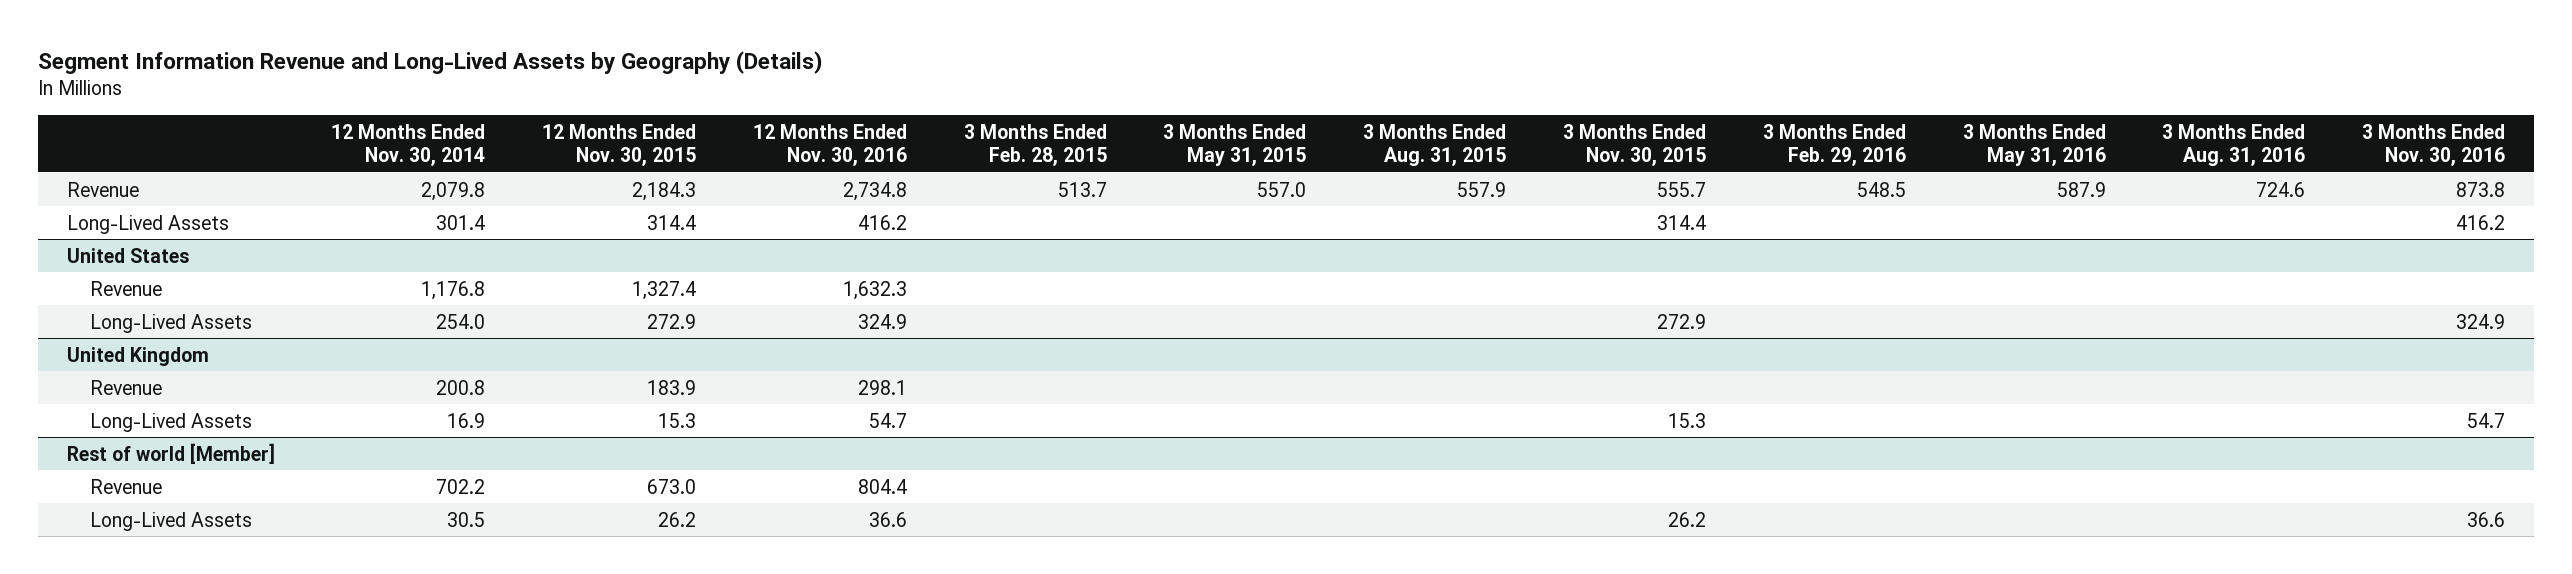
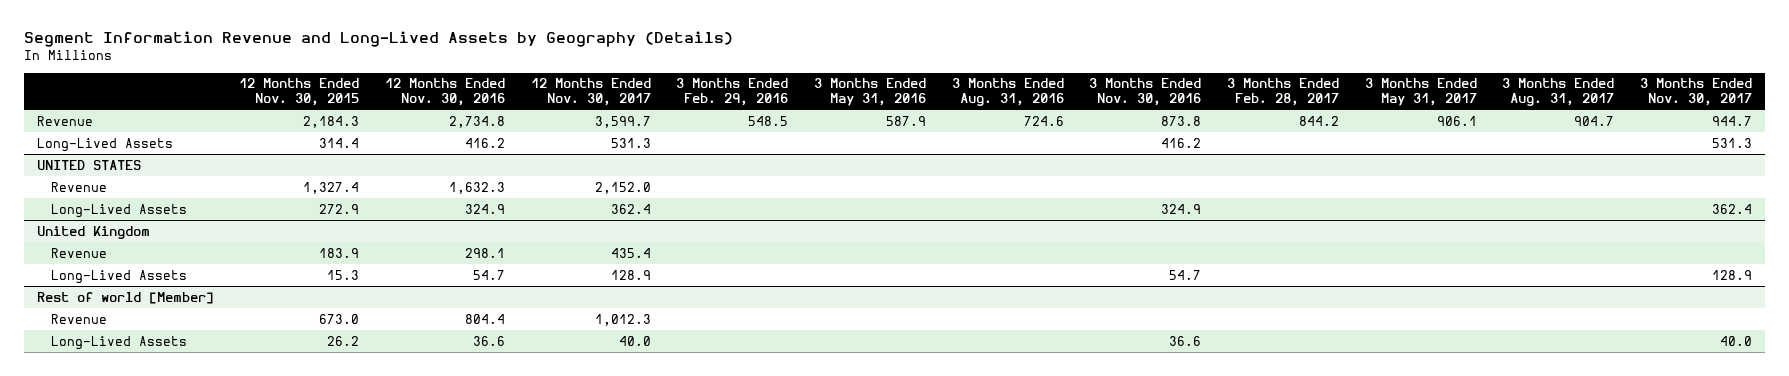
- | 12 Months Ended Nov. 30, 2014 | 12 Months Ended Nov. 30, 2015 | 12 Months Ended Nov. 30, 2016 | 3 Months Ended Feb. 28, 2015 | 3 Months Ended May 31, 2015 | 3 Months Ended Aug. 31, 2015 | 3 Months Ended Nov. 30, 2015 | 3 Months Ended Feb. 29, 2016 | 3 Months Ended May 31, 2016 | 3 Months Ended Aug. 31, 2016 | 3 Months Ended Nov. 30, 2016
+ | 12 Months Ended Nov. 30, 2015 | 12 Months Ended Nov. 30, 2016 | 12 Months Ended Nov. 30, 2017 | 3 Months Ended Feb. 29, 2016 | 3 Months Ended May 31, 2016 | 3 Months Ended Aug. 31, 2016 | 3 Months Ended Nov. 30, 2016 | 3 Months Ended Feb. 28, 2017 | 3 Months Ended May 31, 2017 | 3 Months Ended Aug. 31, 2017 | 3 Months Ended Nov. 30, 2017
- United States
+ UNITED STATES

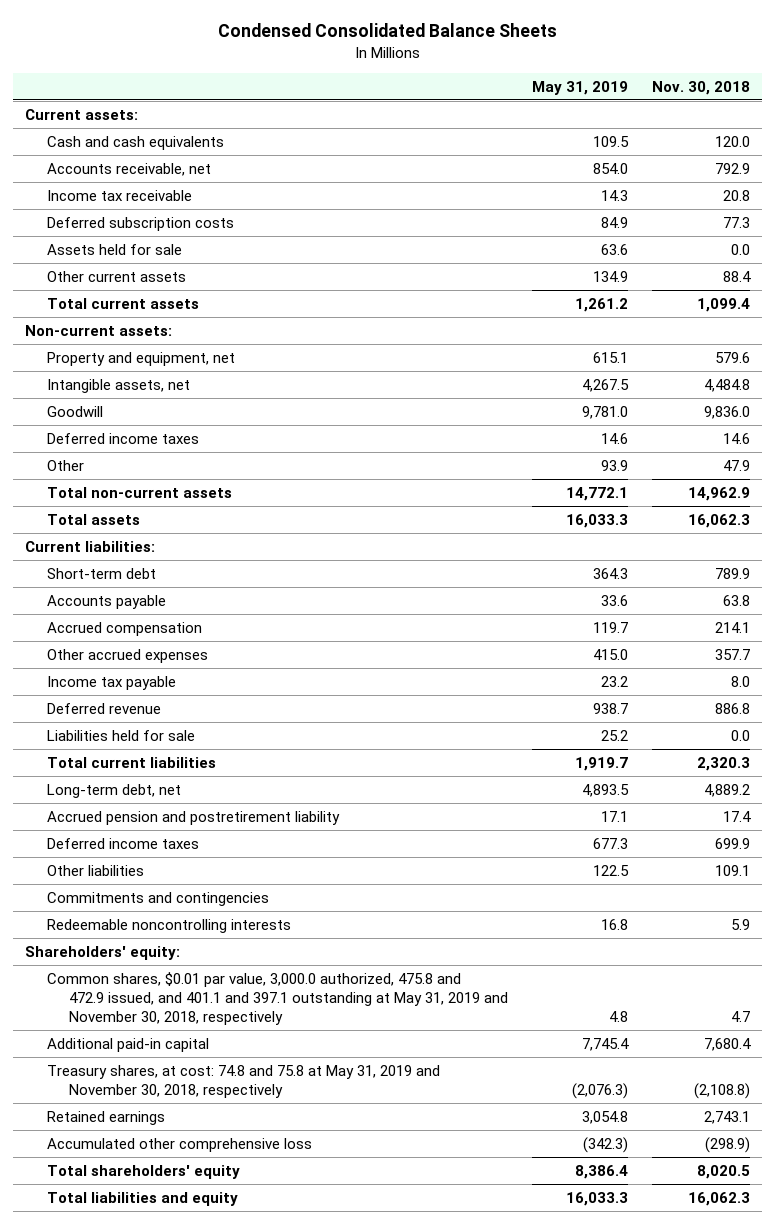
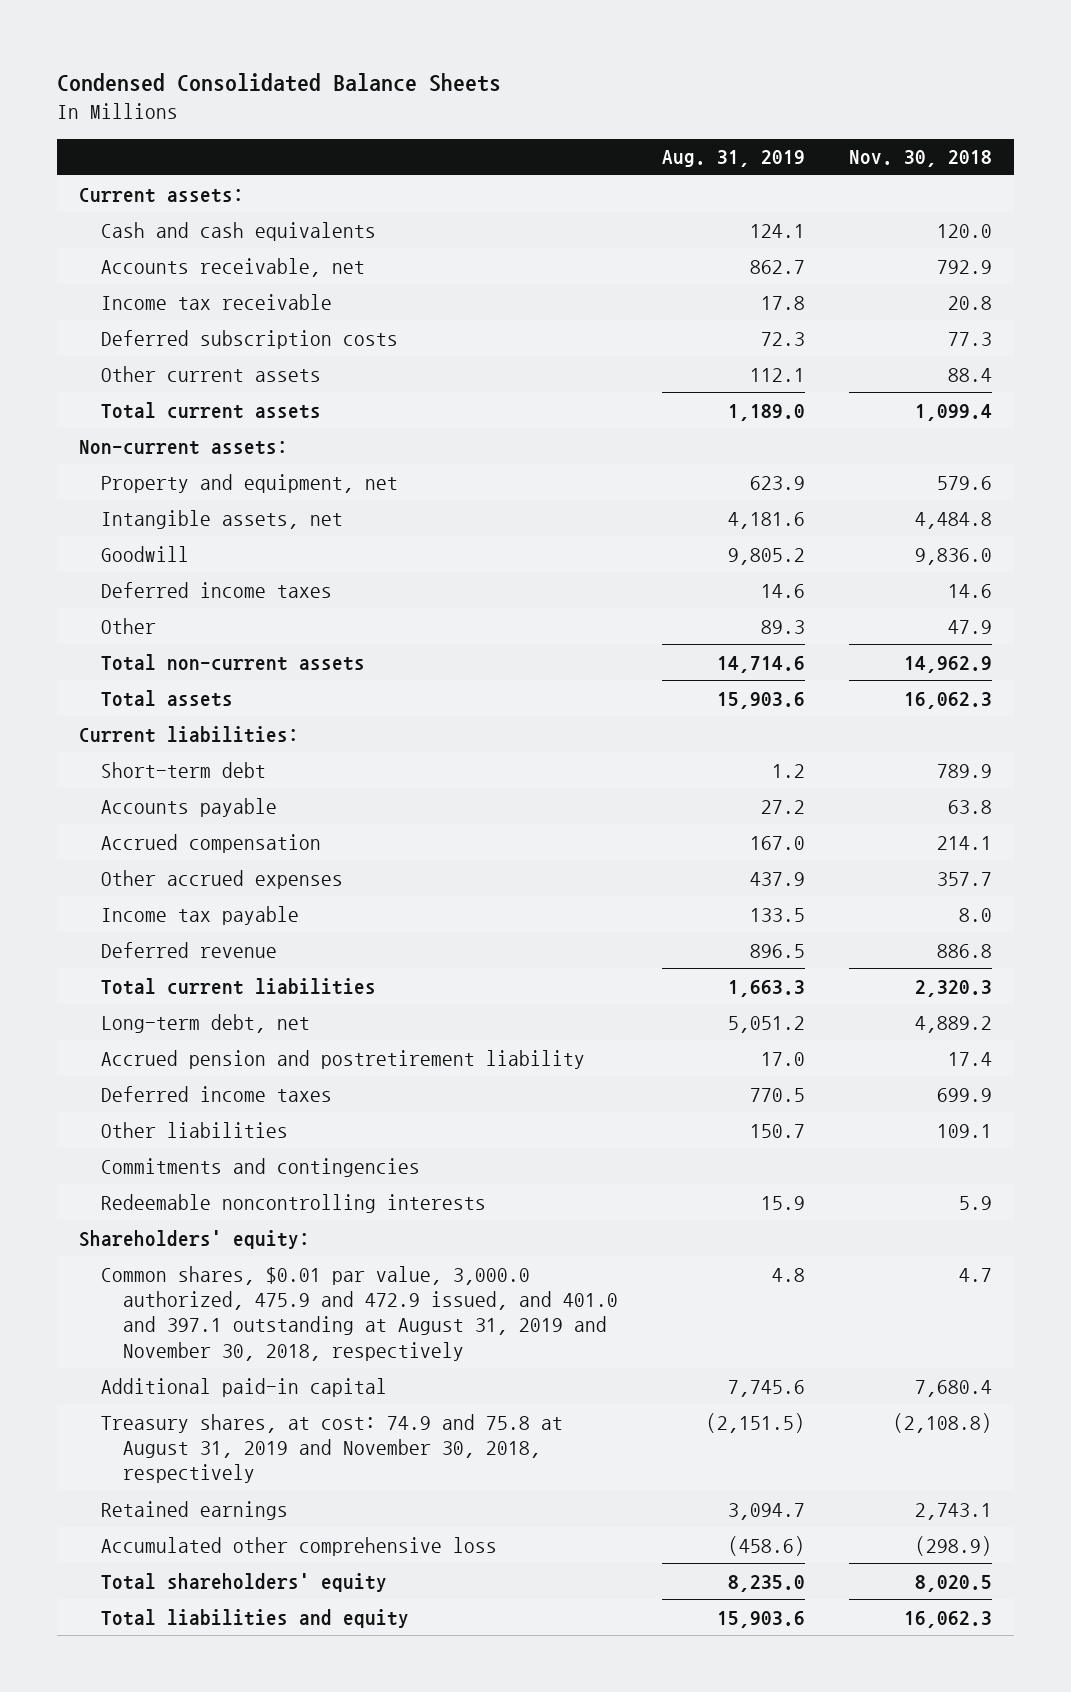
- | May 31, 2019 | Nov. 30, 2018
+ | Aug. 31, 2019 | Nov. 30, 2018
- Assets held for sale | 63.6 | 0.0
- Liabilities held for sale | 25.2 | 0.0
- Common shares, $0.01 par value, 3,000.0 authorized, 475.8 and 472.9 issued, and 401.1 and 397.1 outstanding at May 31, 2019 and November 30, 2018, respectively | 4.8 | 4.7
+ Common shares, $0.01 par value, 3,000.0 authorized, 475.9 and 472.9 issued, and 401.0 and 397.1 outstanding at August 31, 2019 and November 30, 2018, respectively | 4.8 | 4.7
- Treasury shares, at cost: 74.8 and 75.8 at May 31, 2019 and November 30, 2018, respectively | (2,076.3) | (2,108.8)
+ Treasury shares, at cost: 74.9 and 75.8 at August 31, 2019 and November 30, 2018, respectively | (2,151.5) | (2,108.8)

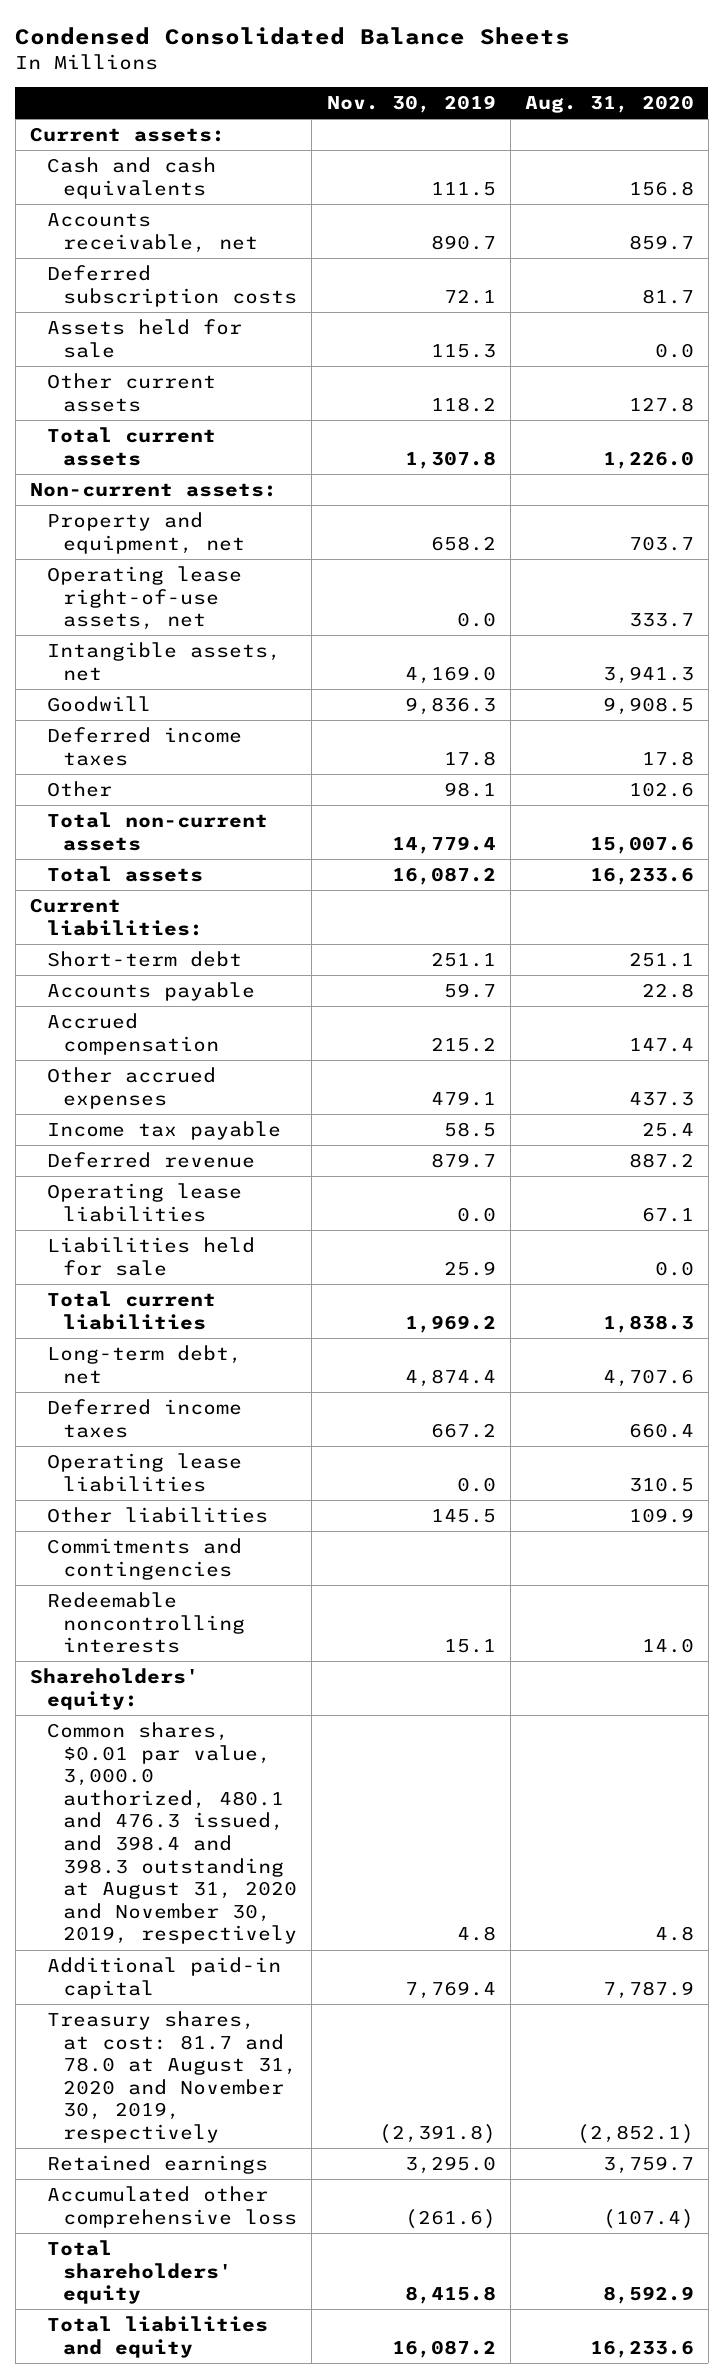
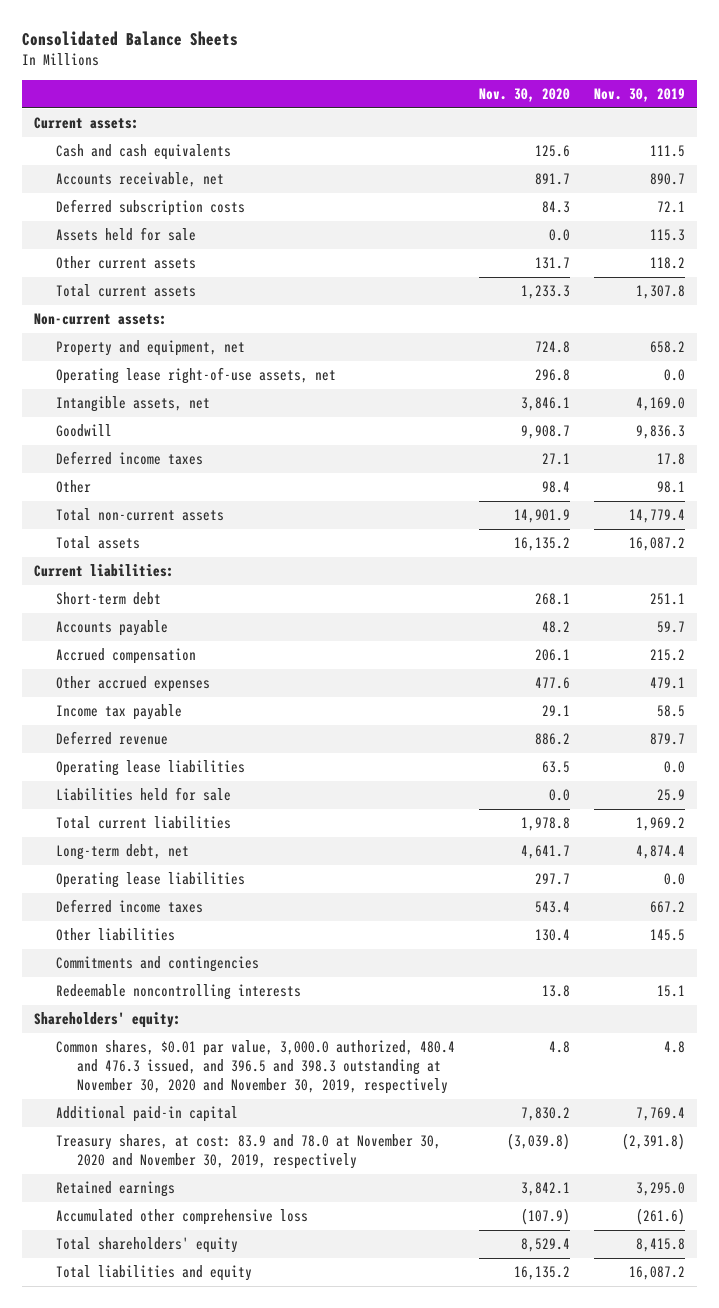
- Condensed Consolidated Balance Sheets
+ Consolidated Balance Sheets
- | Nov. 30, 2019 | Aug. 31, 2020
+ | Nov. 30, 2020 | Nov. 30, 2019
moved down: Deferred income taxes | 543.4 | 667.2
- Common shares, $0.01 par value, 3,000.0 authorized, 480.1 and 476.3 issued, and 398.4 and 398.3 outstanding at August 31, 2020 and November 30, 2019, respectively | 4.8 | 4.8
+ Common shares, $0.01 par value, 3,000.0 authorized, 480.4 and 476.3 issued, and 396.5 and 398.3 outstanding at November 30, 2020 and November 30, 2019, respectively | 4.8 | 4.8
- Treasury shares, at cost: 81.7 and 78.0 at August 31, 2020 and November 30, 2019, respectively | (2,391.8) | (2,852.1)
+ Treasury shares, at cost: 83.9 and 78.0 at November 30, 2020 and November 30, 2019, respectively | (3,039.8) | (2,391.8)

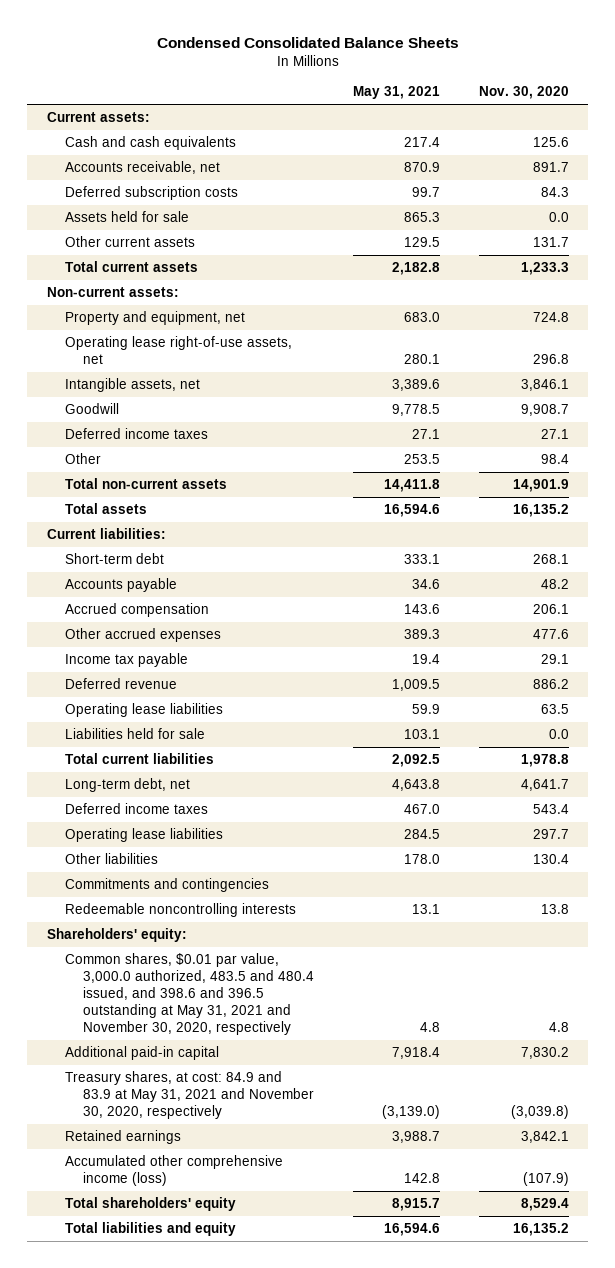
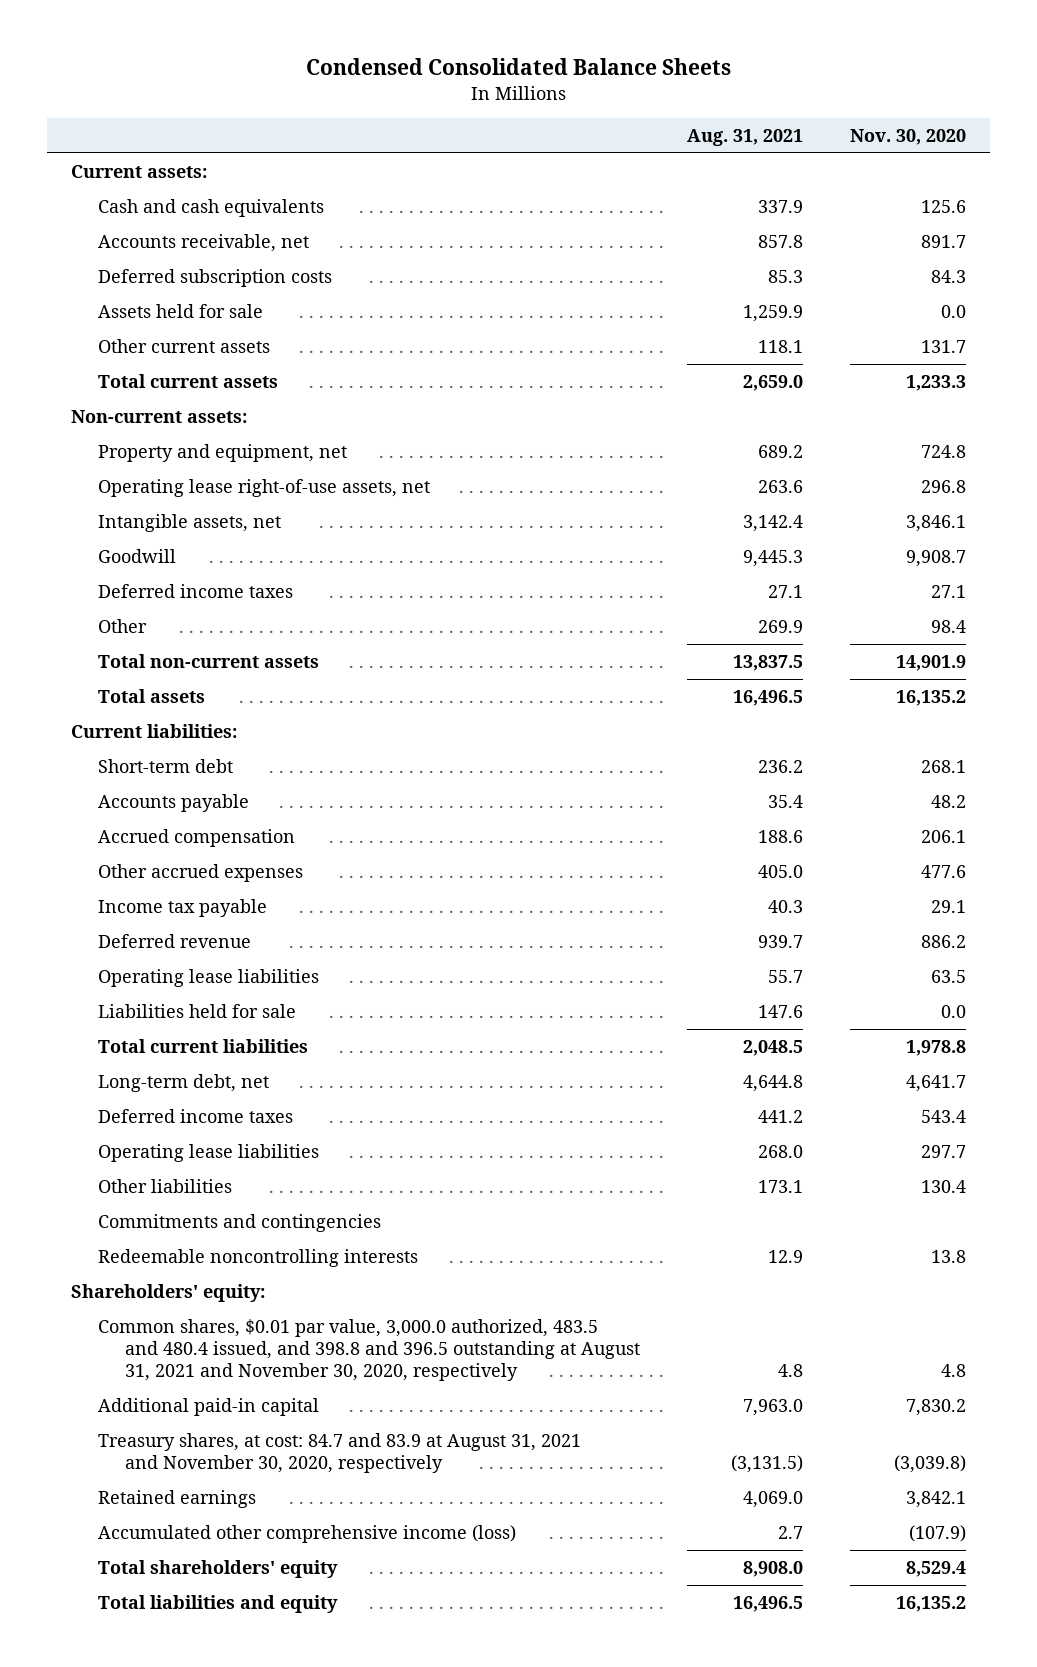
- | May 31, 2021 | Nov. 30, 2020
+ | Aug. 31, 2021 | Nov. 30, 2020
- Common shares, $0.01 par value, 3,000.0 authorized, 483.5 and 480.4 issued, and 398.6 and 396.5 outstanding at May 31, 2021 and November 30, 2020, respectively | 4.8 | 4.8
+ Common shares, $0.01 par value, 3,000.0 authorized, 483.5 and 480.4 issued, and 398.8 and 396.5 outstanding at August 31, 2021 and November 30, 2020, respectively | 4.8 | 4.8
- Treasury shares, at cost: 84.9 and 83.9 at May 31, 2021 and November 30, 2020, respectively | (3,139.0) | (3,039.8)
+ Treasury shares, at cost: 84.7 and 83.9 at August 31, 2021 and November 30, 2020, respectively | (3,131.5) | (3,039.8)

